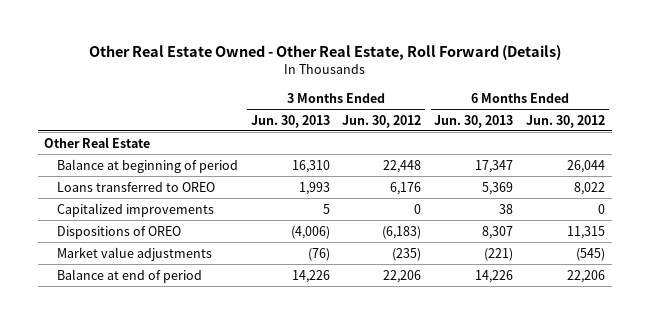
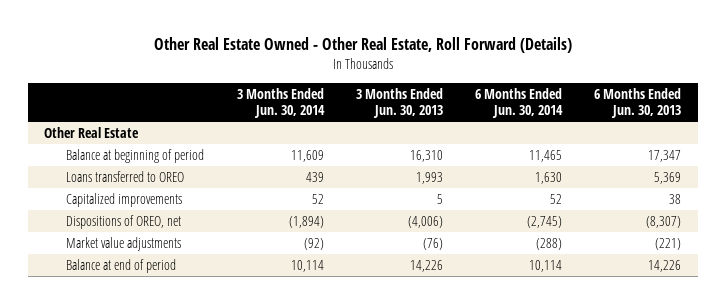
- | 3 Months Ended Jun. 30, 2013 | 3 Months Ended Jun. 30, 2012 | 6 Months Ended Jun. 30, 2013 | 6 Months Ended Jun. 30, 2012
+ | 3 Months Ended Jun. 30, 2014 | 3 Months Ended Jun. 30, 2013 | 6 Months Ended Jun. 30, 2014 | 6 Months Ended Jun. 30, 2013
- Dispositions of OREO | (4,006) | (6,183) | 8,307 | 11,315
+ Dispositions of OREO, net | (1,894) | (4,006) | (2,745) | (8,307)

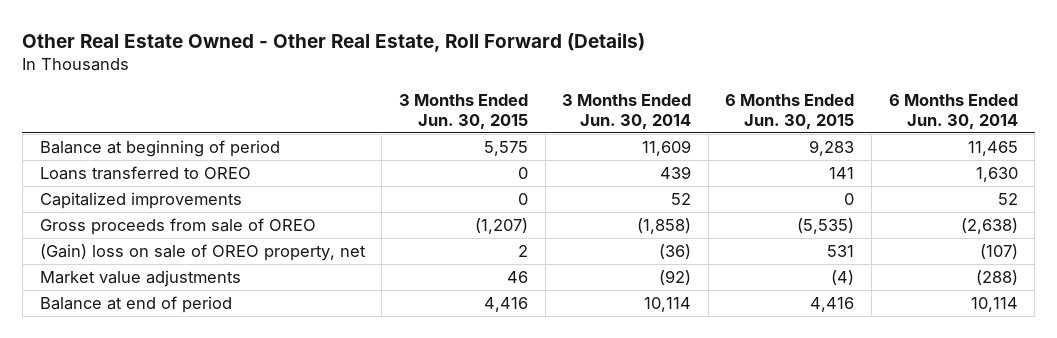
- | 3 Months Ended Jun. 30, 2014 | 3 Months Ended Jun. 30, 2013 | 6 Months Ended Jun. 30, 2014 | 6 Months Ended Jun. 30, 2013
+ | 3 Months Ended Jun. 30, 2015 | 3 Months Ended Jun. 30, 2014 | 6 Months Ended Jun. 30, 2015 | 6 Months Ended Jun. 30, 2014
- Other Real Estate
- Dispositions of OREO, net | (1,894) | (4,006) | (2,745) | (8,307)
+ Gross proceeds from sale of OREO | (1,207) | (1,858) | (5,535) | (2,638)
+ (Gain) loss on sale of OREO property, net | 2 | (36) | 531 | (107)

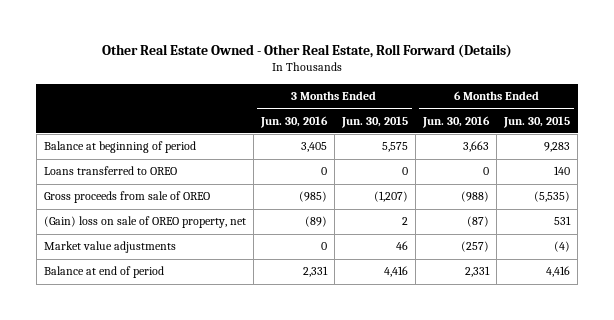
- | 3 Months Ended Jun. 30, 2015 | 3 Months Ended Jun. 30, 2014 | 6 Months Ended Jun. 30, 2015 | 6 Months Ended Jun. 30, 2014
+ | 3 Months Ended Jun. 30, 2016 | 3 Months Ended Jun. 30, 2015 | 6 Months Ended Jun. 30, 2016 | 6 Months Ended Jun. 30, 2015
- Loans transferred to OREO | 0 | 439 | 141 | 1,630
- Capitalized improvements | 0 | 52 | 0 | 52
+ Loans transferred to OREO | 0 | 0 | 0 | 140

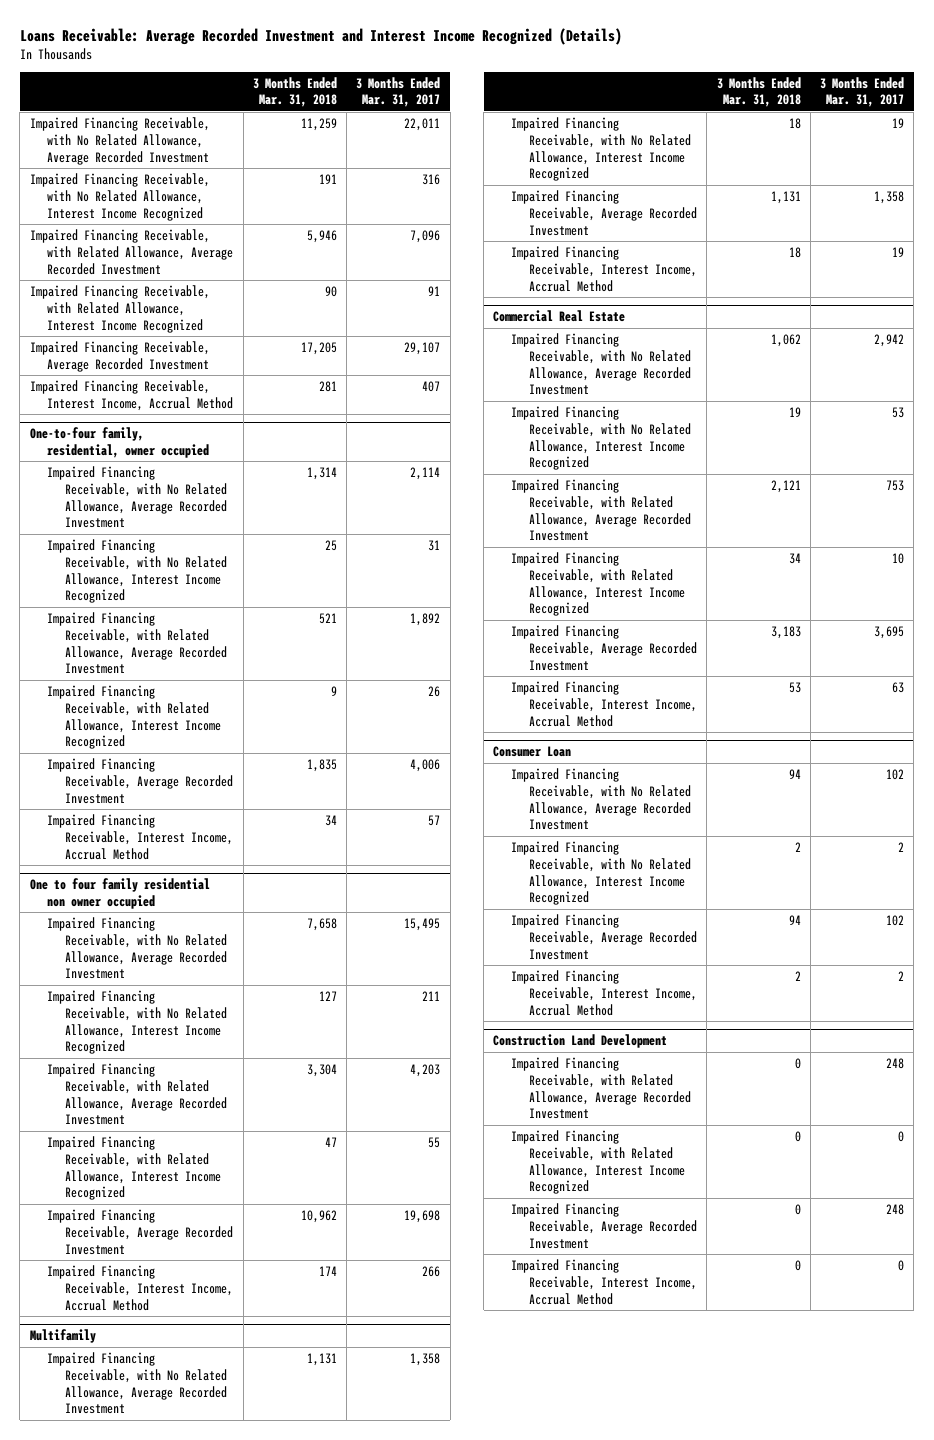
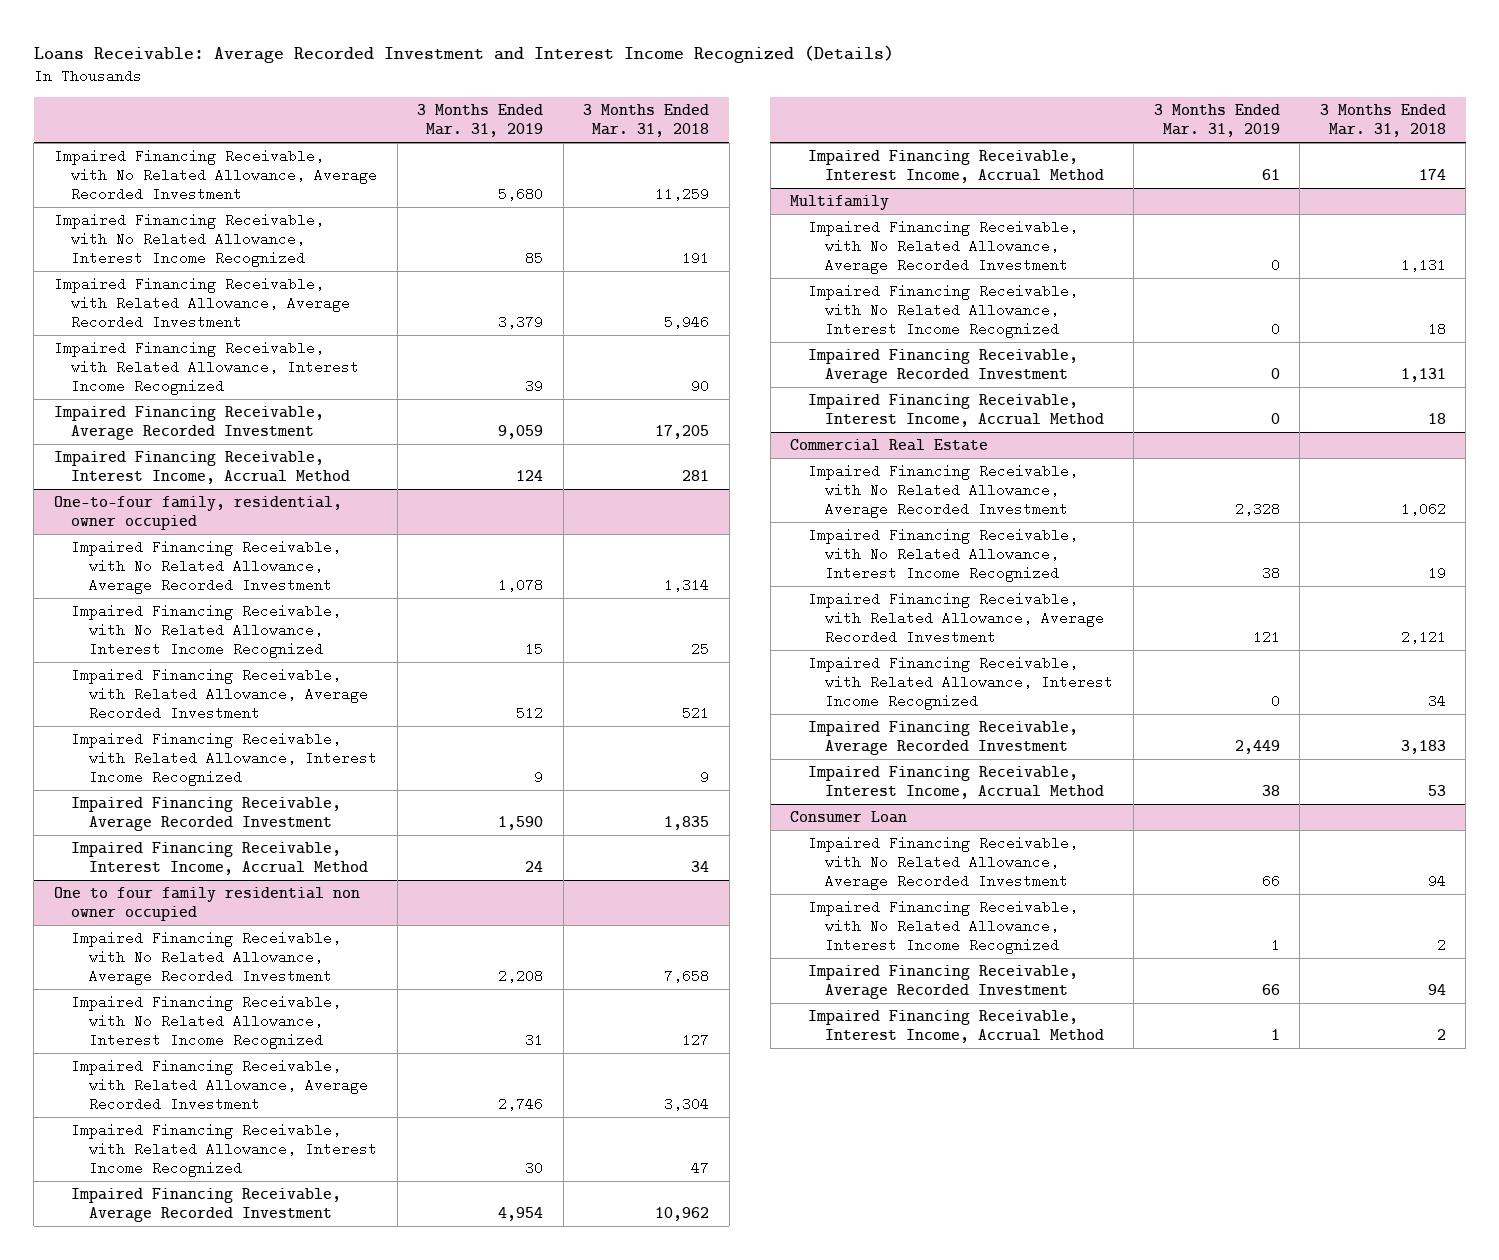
- | 3 Months Ended Mar. 31, 2018 | 3 Months Ended Mar. 31, 2017
+ | 3 Months Ended Mar. 31, 2019 | 3 Months Ended Mar. 31, 2018
- Construction Land Development
- Impaired Financing Receivable, with Related Allowance, Average Recorded Investment | 0 | 248
- Impaired Financing Receivable, with Related Allowance, Interest Income Recognized | 0 | 0
- Impaired Financing Receivable, Average Recorded Investment | 0 | 248
- Impaired Financing Receivable, Interest Income, Accrual Method | 0 | 0

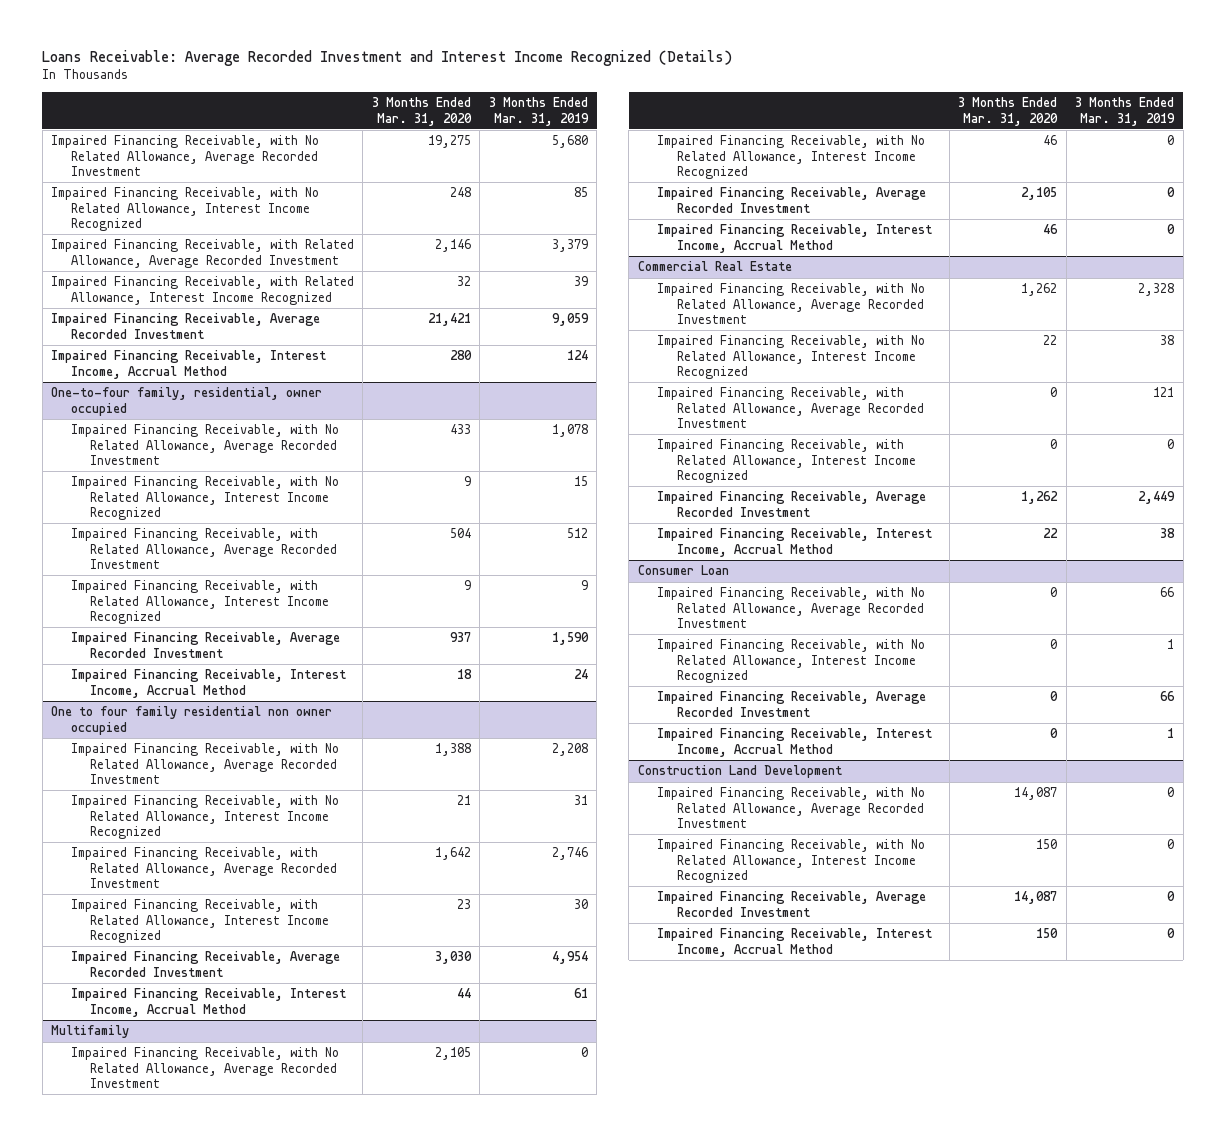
- | 3 Months Ended Mar. 31, 2019 | 3 Months Ended Mar. 31, 2018
+ | 3 Months Ended Mar. 31, 2020 | 3 Months Ended Mar. 31, 2019
+ Construction Land Development
+ Impaired Financing Receivable, with No Related Allowance, Average Recorded Investment | 14,087 | 0
+ Impaired Financing Receivable, with No Related Allowance, Interest Income Recognized | 150 | 0
+ Impaired Financing Receivable, Average Recorded Investment | 14,087 | 0
+ Impaired Financing Receivable, Interest Income, Accrual Method | 150 | 0

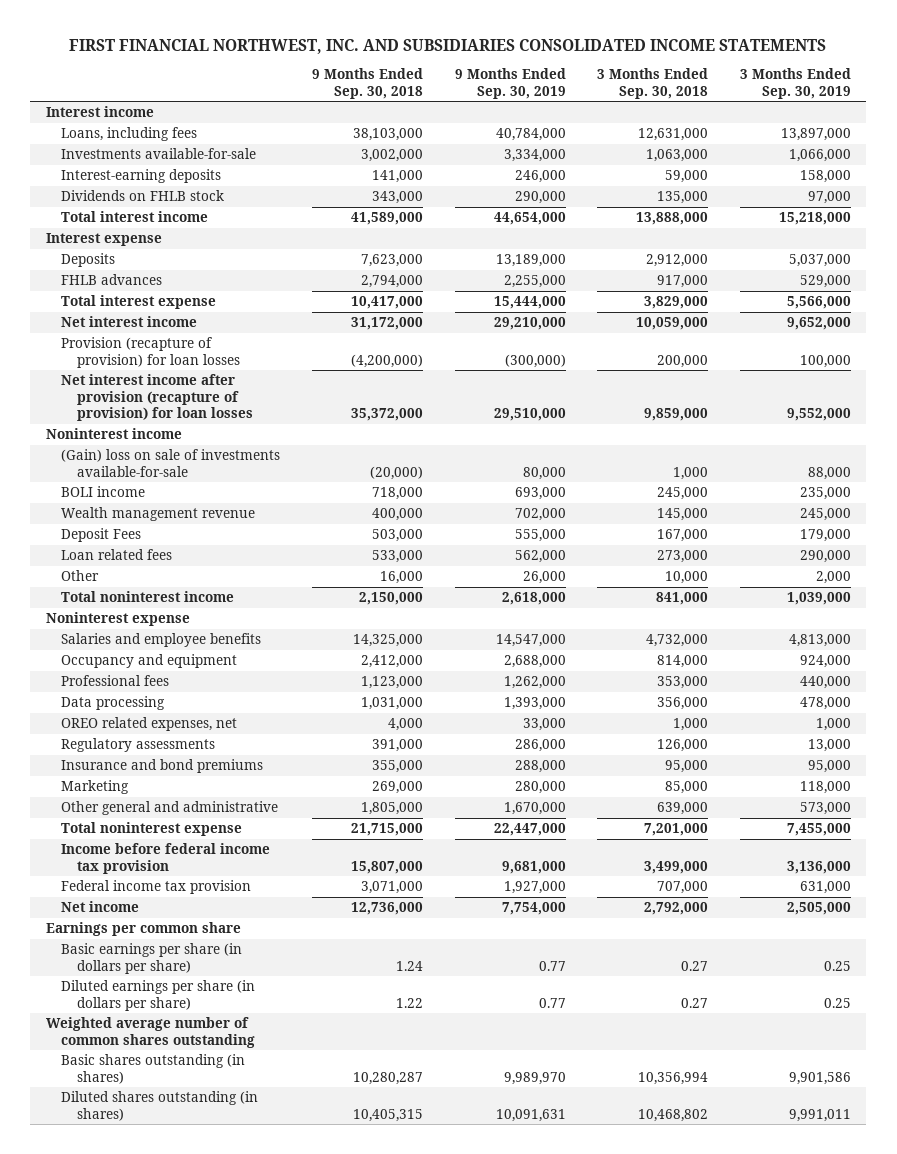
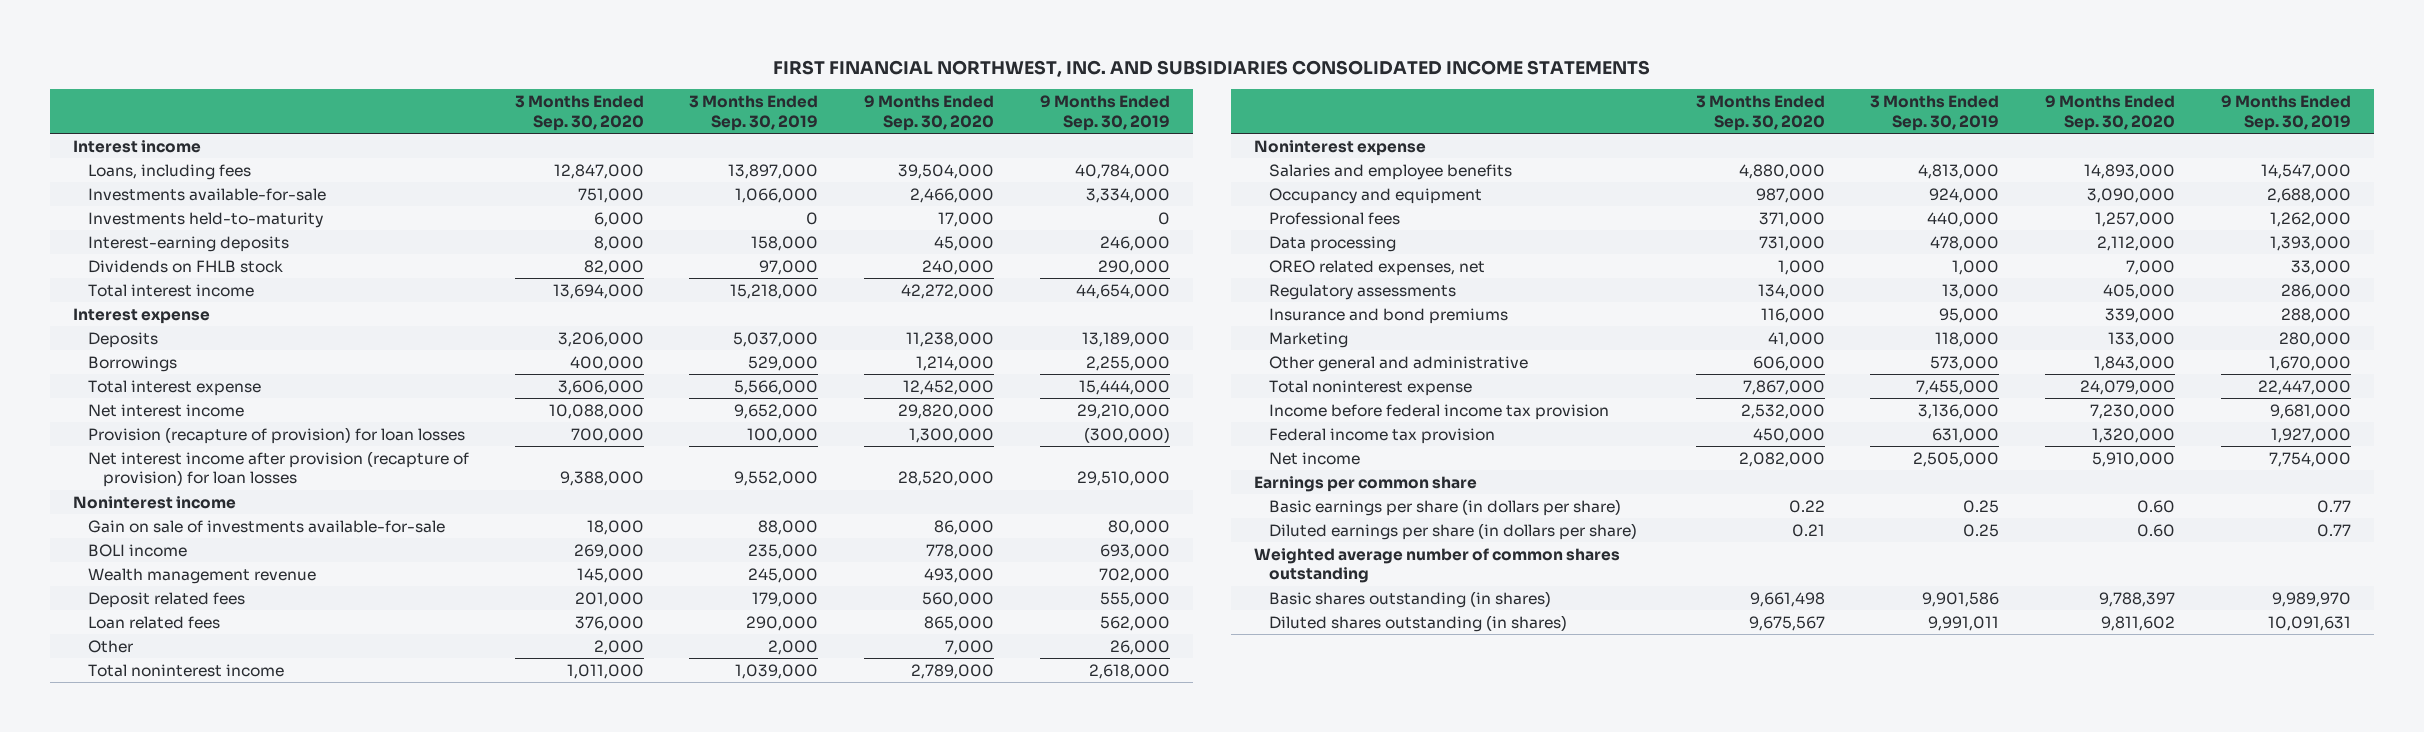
- | 9 Months Ended Sep. 30, 2018 | 9 Months Ended Sep. 30, 2019 | 3 Months Ended Sep. 30, 2018 | 3 Months Ended Sep. 30, 2019
+ | 3 Months Ended Sep. 30, 2020 | 3 Months Ended Sep. 30, 2019 | 9 Months Ended Sep. 30, 2020 | 9 Months Ended Sep. 30, 2019
+ Investments held-to-maturity | 6,000 | 0 | 17,000 | 0
- FHLB advances | 2,794,000 | 2,255,000 | 917,000 | 529,000
+ Borrowings | 400,000 | 529,000 | 1,214,000 | 2,255,000
- (Gain) loss on sale of investments available-for-sale | (20,000) | 80,000 | 1,000 | 88,000
+ Gain on sale of investments available-for-sale | 18,000 | 88,000 | 86,000 | 80,000
- Deposit Fees | 503,000 | 555,000 | 167,000 | 179,000
+ Deposit related fees | 201,000 | 179,000 | 560,000 | 555,000

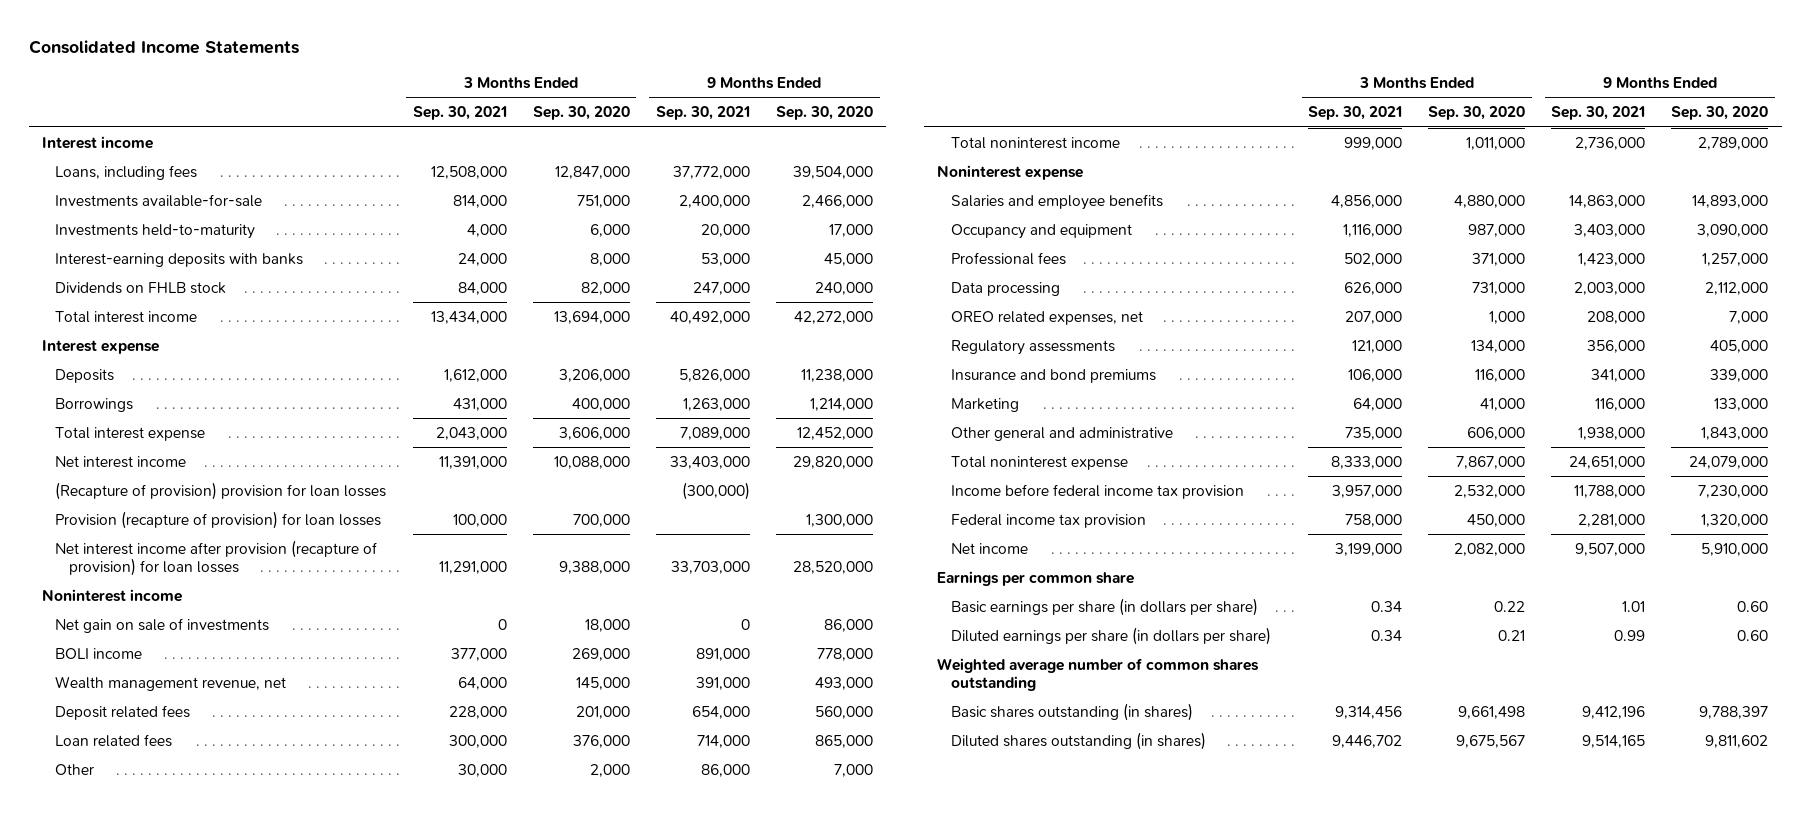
- FIRST FINANCIAL NORTHWEST, INC. AND SUBSIDIARIES CONSOLIDATED INCOME STATEMENTS
+ Consolidated Income Statements
- | 3 Months Ended Sep. 30, 2020 | 3 Months Ended Sep. 30, 2019 | 9 Months Ended Sep. 30, 2020 | 9 Months Ended Sep. 30, 2019
+ | 3 Months Ended Sep. 30, 2021 | 3 Months Ended Sep. 30, 2020 | 9 Months Ended Sep. 30, 2021 | 9 Months Ended Sep. 30, 2020
- Interest-earning deposits | 8,000 | 158,000 | 45,000 | 246,000
+ Interest-earning deposits with banks | 24,000 | 8,000 | 53,000 | 45,000
+ (Recapture of provision) provision for loan losses | | | (300,000) |
- Gain on sale of investments available-for-sale | 18,000 | 88,000 | 86,000 | 80,000
+ Net gain on sale of investments | 0 | 18,000 | 0 | 86,000
- Wealth management revenue | 145,000 | 245,000 | 493,000 | 702,000
+ Wealth management revenue, net | 64,000 | 145,000 | 391,000 | 493,000

